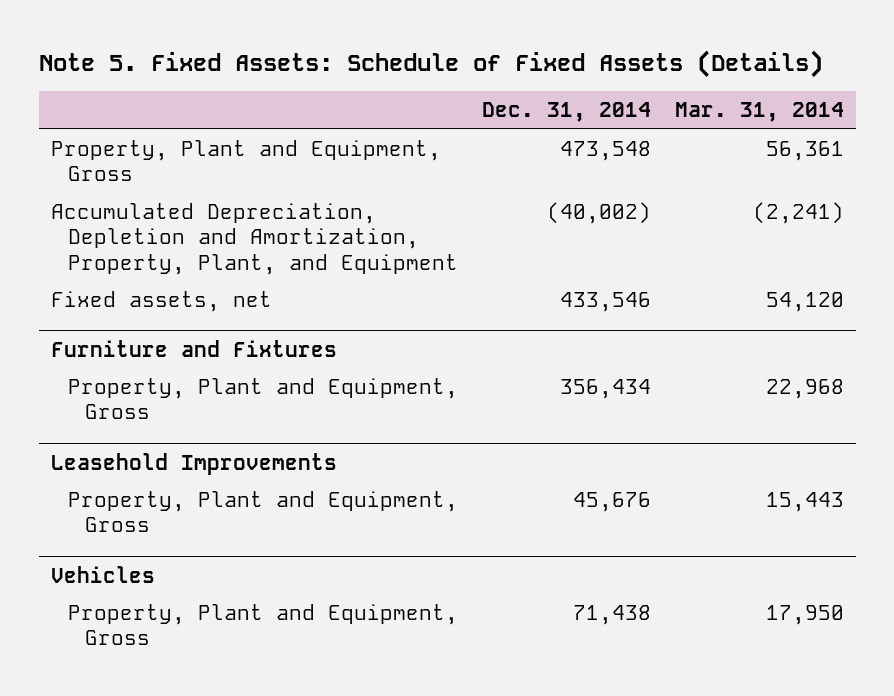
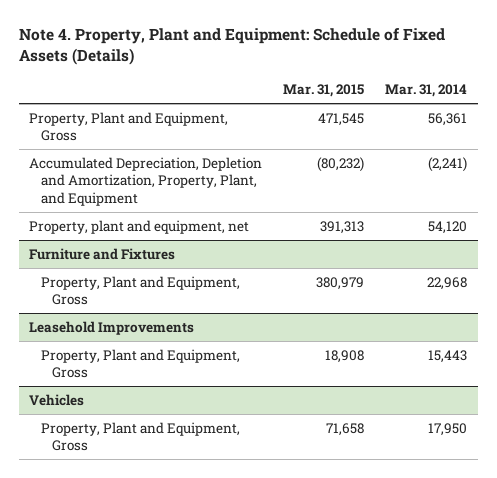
- Note 5. Fixed Assets: Schedule of Fixed Assets (Details)
+ Note 4. Property, Plant and Equipment: Schedule of Fixed Assets (Details)
- | Dec. 31, 2014 | Mar. 31, 2014
+ | Mar. 31, 2015 | Mar. 31, 2014
- Fixed assets, net | 433,546 | 54,120
+ Property, plant and equipment, net | 391,313 | 54,120

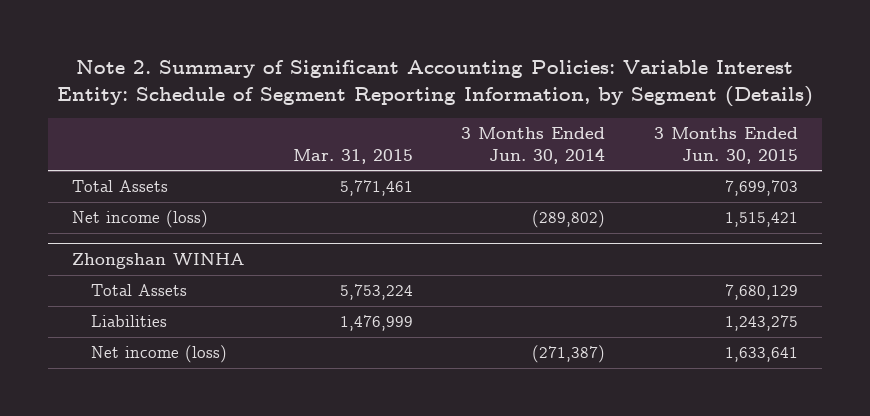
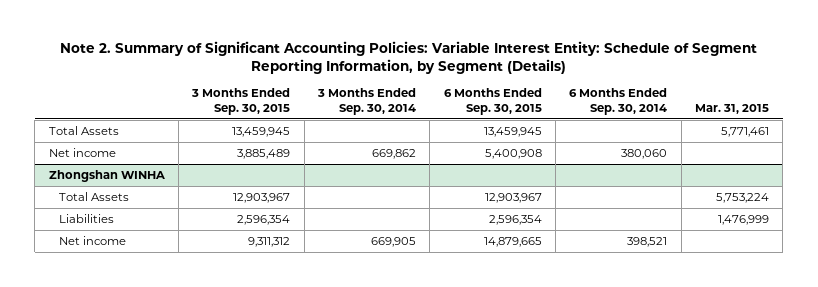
- | Mar. 31, 2015 | 3 Months Ended Jun. 30, 2014 | 3 Months Ended Jun. 30, 2015
+ | 3 Months Ended Sep. 30, 2015 | 3 Months Ended Sep. 30, 2014 | 6 Months Ended Sep. 30, 2015 | 6 Months Ended Sep. 30, 2014 | Mar. 31, 2015
- Net income (loss) | | (289,802) | 1,515,421
+ Net income | 3,885,489 | 669,862 | 5,400,908 | 380,060 |
@ Zhongshan WINHA
- Net income (loss) | | (271,387) | 1,633,641
+ Net income | 9,311,312 | 669,905 | 14,879,665 | 398,521 |

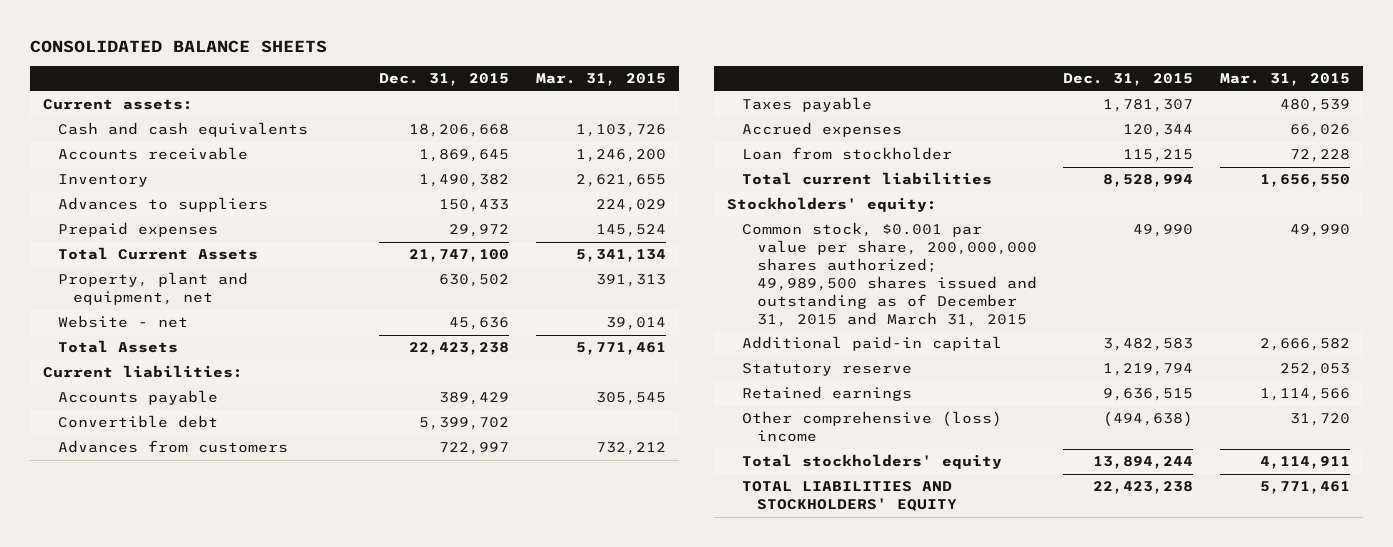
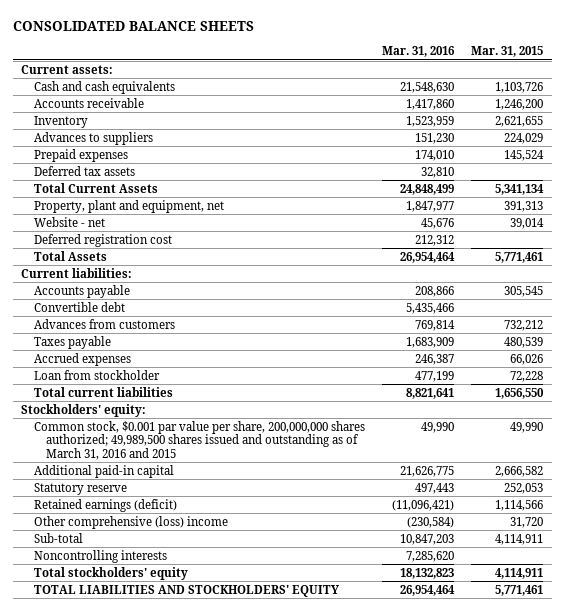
- | Dec. 31, 2015 | Mar. 31, 2015
+ | Mar. 31, 2016 | Mar. 31, 2015
+ Deferred tax assets | 32,810 |
+ Deferred registration cost | 212,312 |
- Common stock, $0.001 par value per share, 200,000,000 shares authorized; 49,989,500 shares issued and outstanding as of December 31, 2015 and March 31, 2015 | 49,990 | 49,990
+ Common stock, $0.001 par value per share, 200,000,000 shares authorized; 49,989,500 shares issued and outstanding as of March 31, 2016 and 2015 | 49,990 | 49,990
- Retained earnings | 9,636,515 | 1,114,566
+ Retained earnings (deficit) | (11,096,421) | 1,114,566
+ Sub-total | 10,847,203 | 4,114,911
+ Noncontrolling interests | 7,285,620 |

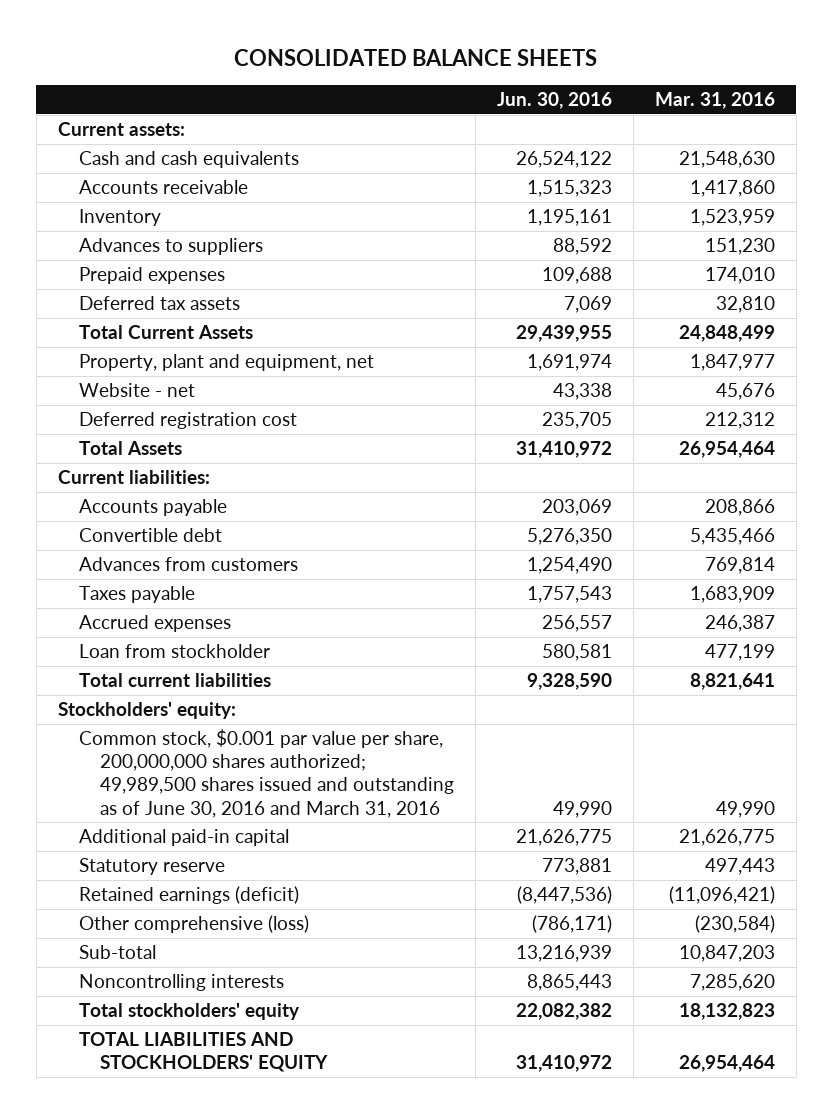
- | Mar. 31, 2016 | Mar. 31, 2015
+ | Jun. 30, 2016 | Mar. 31, 2016
- Common stock, $0.001 par value per share, 200,000,000 shares authorized; 49,989,500 shares issued and outstanding as of March 31, 2016 and 2015 | 49,990 | 49,990
+ Common stock, $0.001 par value per share, 200,000,000 shares authorized; 49,989,500 shares issued and outstanding as of June 30, 2016 and March 31, 2016 | 49,990 | 49,990
- Other comprehensive (loss) income | (230,584) | 31,720
+ Other comprehensive (loss) | (786,171) | (230,584)

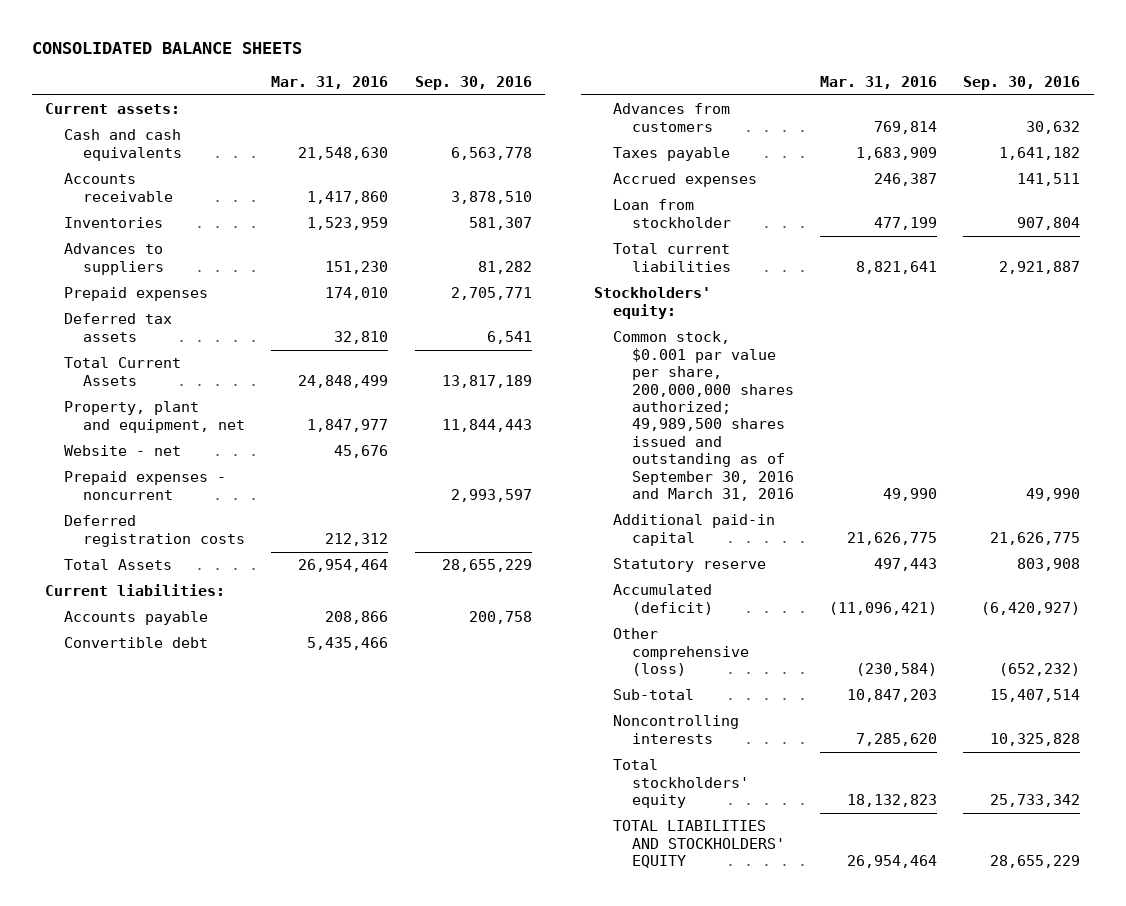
- | Jun. 30, 2016 | Mar. 31, 2016
+ | Mar. 31, 2016 | Sep. 30, 2016
- Inventory | 1,195,161 | 1,523,959
+ Inventories | 1,523,959 | 581,307
- Deferred registration cost | 235,705 | 212,312
+ Prepaid expenses - noncurrent | | 2,993,597
+ Deferred registration costs | 212,312 |
- Common stock, $0.001 par value per share, 200,000,000 shares authorized; 49,989,500 shares issued and outstanding as of June 30, 2016 and March 31, 2016 | 49,990 | 49,990
+ Common stock, $0.001 par value per share, 200,000,000 shares authorized; 49,989,500 shares issued and outstanding as of September 30, 2016 and March 31, 2016 | 49,990 | 49,990
- Retained earnings (deficit) | (8,447,536) | (11,096,421)
+ Accumulated (deficit) | (11,096,421) | (6,420,927)

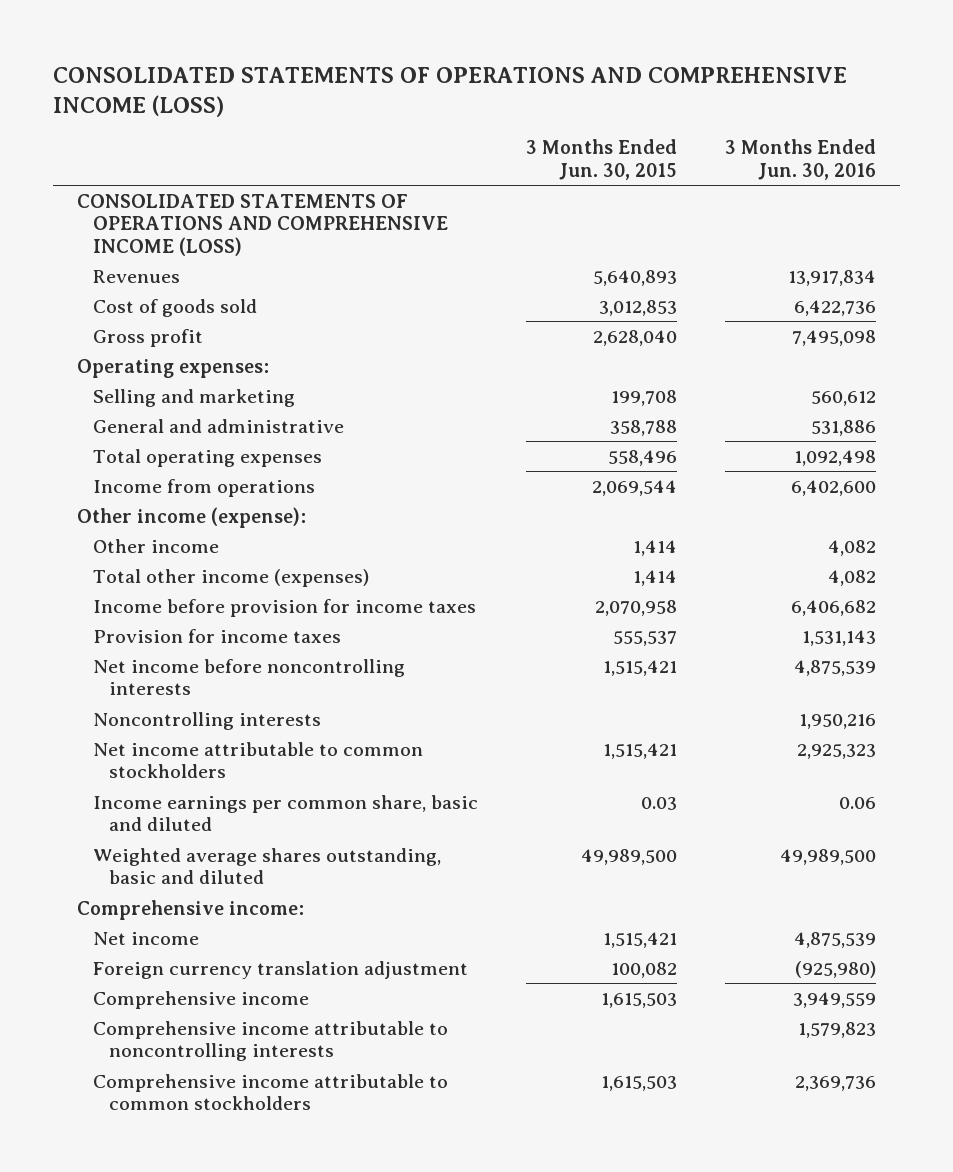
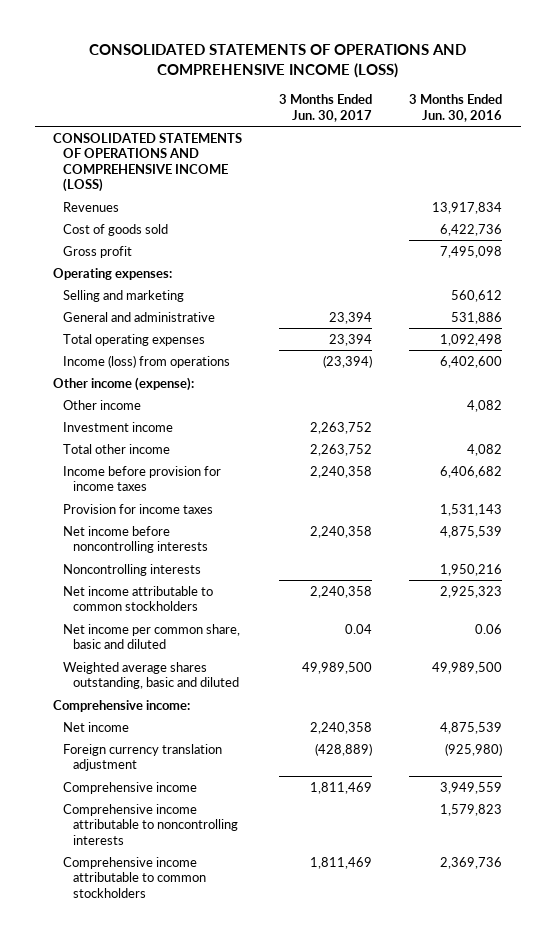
- | 3 Months Ended Jun. 30, 2015 | 3 Months Ended Jun. 30, 2016
+ | 3 Months Ended Jun. 30, 2017 | 3 Months Ended Jun. 30, 2016
- Income from operations | 2,069,544 | 6,402,600
+ Income (loss) from operations | (23,394) | 6,402,600
- Total other income (expenses) | 1,414 | 4,082
+ Investment income | 2,263,752 |
+ Total other income | 2,263,752 | 4,082
- Income earnings per common share, basic and diluted | 0.03 | 0.06
+ Net income per common share, basic and diluted | 0.04 | 0.06

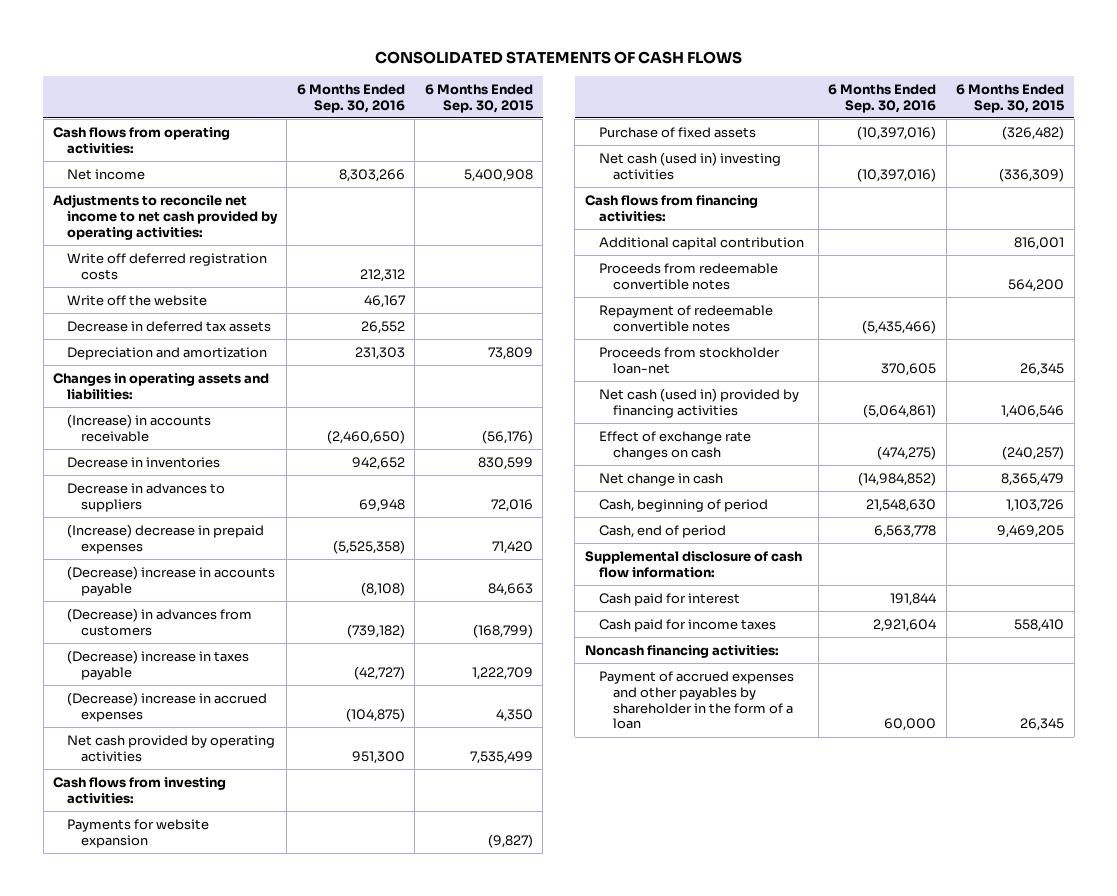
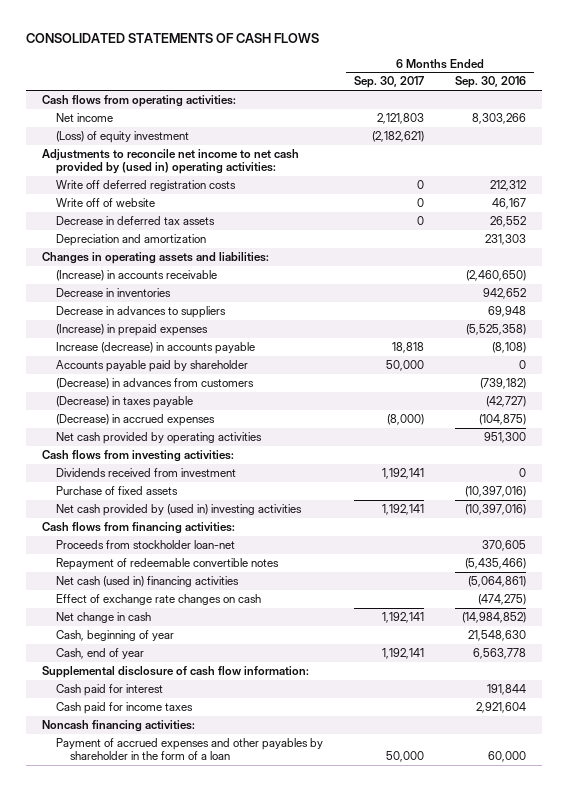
- | 6 Months Ended Sep. 30, 2016 | 6 Months Ended Sep. 30, 2015
+ | 6 Months Ended Sep. 30, 2017 | 6 Months Ended Sep. 30, 2016
- Adjustments to reconcile net income to net cash provided by operating activities:
+ (Loss) of equity investment | (2,182,621) |
+ Adjustments to reconcile net income to net cash provided by (used in) operating activities:
- Write off the website | 46,167 |
+ Write off of website | 0 | 46,167
- (Increase) decrease in prepaid expenses | (5,525,358) | 71,420
- (Decrease) increase in accounts payable | (8,108) | 84,663
+ (Increase) in prepaid expenses | | (5,525,358)
+ Increase (decrease) in accounts payable | 18,818 | (8,108)
+ Accounts payable paid by shareholder | 50,000 | 0
- (Decrease) increase in taxes payable | (42,727) | 1,222,709
- (Decrease) increase in accrued expenses | (104,875) | 4,350
+ (Decrease) in taxes payable | | (42,727)
+ (Decrease) in accrued expenses | (8,000) | (104,875)
- Payments for website expansion | | (9,827)
+ Dividends received from investment | 1,192,141 | 0
- Net cash (used in) investing activities | (10,397,016) | (336,309)
+ Net cash provided by (used in) investing activities | 1,192,141 | (10,397,016)
- Additional capital contribution | | 816,001
- Proceeds from redeemable convertible notes | | 564,200
- Net cash (used in) provided by financing activities | (5,064,861) | 1,406,546
moved down: Repayment of redeemable convertible notes | | (5,435,466)
+ Net cash (used in) financing activities | | (5,064,861)
- Cash, beginning of period | 21,548,630 | 1,103,726
- Cash, end of period | 6,563,778 | 9,469,205
+ Cash, beginning of year | | 21,548,630
+ Cash, end of year | 1,192,141 | 6,563,778

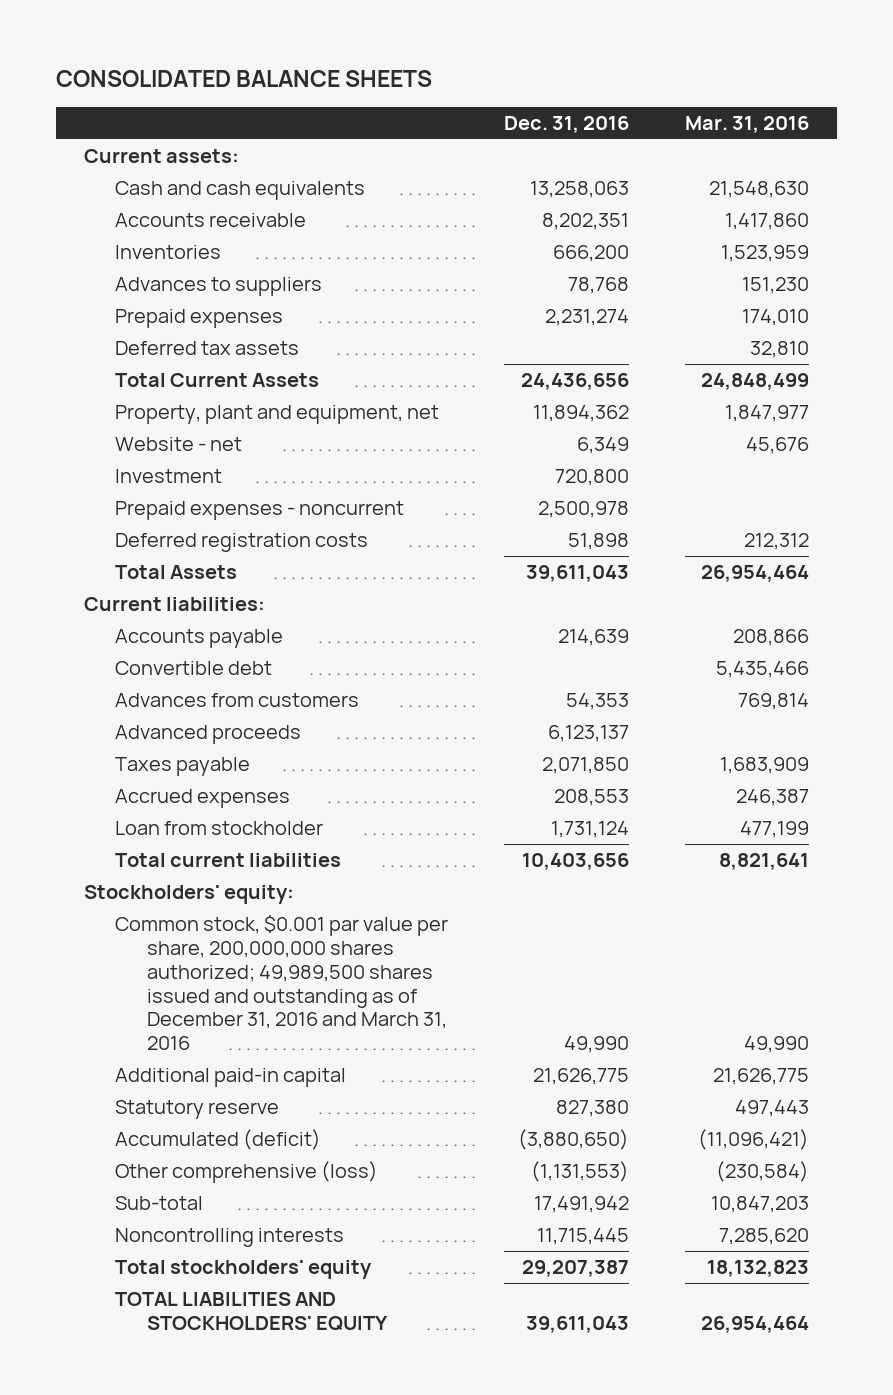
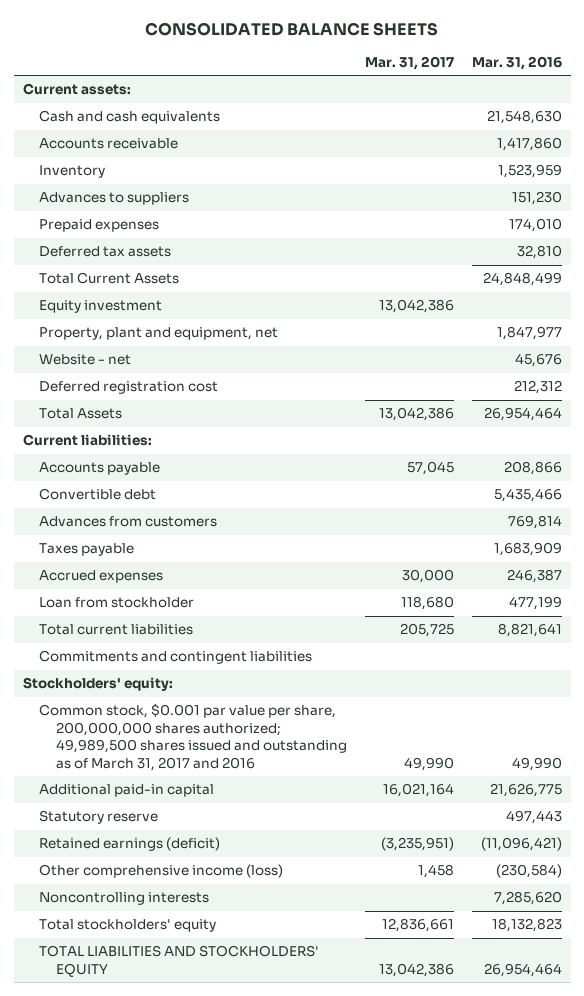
- | Dec. 31, 2016 | Mar. 31, 2016
+ | Mar. 31, 2017 | Mar. 31, 2016
- Inventories | 666,200 | 1,523,959
+ Inventory | | 1,523,959
+ Equity investment | 13,042,386 |
- Investment | 720,800 |
- Prepaid expenses - noncurrent | 2,500,978 |
- Deferred registration costs | 51,898 | 212,312
+ Deferred registration cost | | 212,312
- Advanced proceeds | 6,123,137 |
+ Commitments and contingent liabilities
- Common stock, $0.001 par value per share, 200,000,000 shares authorized; 49,989,500 shares issued and outstanding as of December 31, 2016 and March 31, 2016 | 49,990 | 49,990
+ Common stock, $0.001 par value per share, 200,000,000 shares authorized; 49,989,500 shares issued and outstanding as of March 31, 2017 and 2016 | 49,990 | 49,990
- Accumulated (deficit) | (3,880,650) | (11,096,421)
- Other comprehensive (loss) | (1,131,553) | (230,584)
- Sub-total | 17,491,942 | 10,847,203
+ Retained earnings (deficit) | (3,235,951) | (11,096,421)
+ Other comprehensive income (loss) | 1,458 | (230,584)

